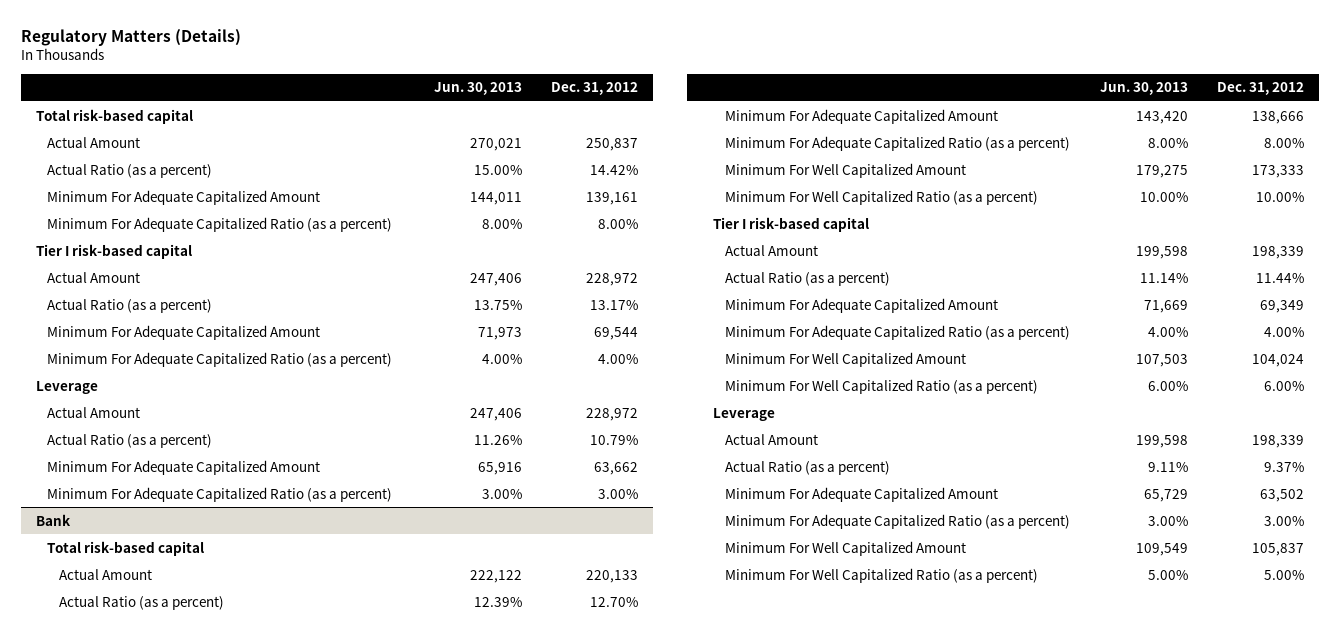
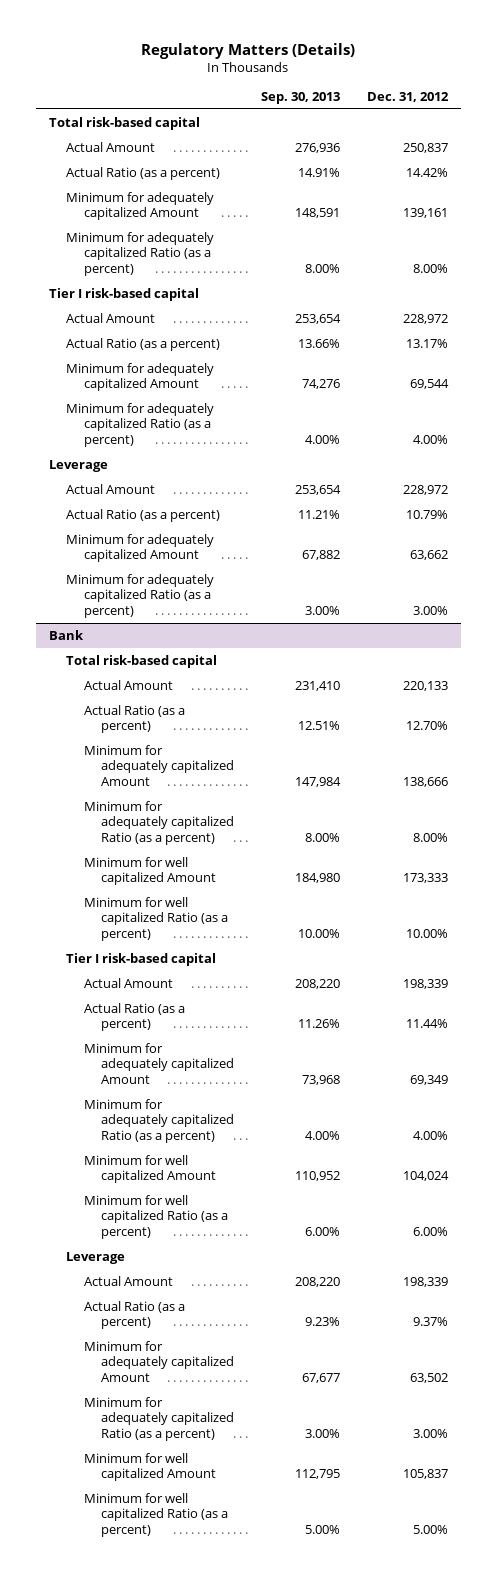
- | Jun. 30, 2013 | Dec. 31, 2012
+ | Sep. 30, 2013 | Dec. 31, 2012
- Minimum For Adequate Capitalized Amount | 144,011 | 139,161
- Minimum For Adequate Capitalized Ratio (as a percent) | 8.00% | 8.00%
+ Minimum for adequately capitalized Amount | 148,591 | 139,161
+ Minimum for adequately capitalized Ratio (as a percent) | 8.00% | 8.00%
- Minimum For Adequate Capitalized Amount | 71,973 | 69,544
- Minimum For Adequate Capitalized Ratio (as a percent) | 4.00% | 4.00%
+ Minimum for adequately capitalized Amount | 74,276 | 69,544
+ Minimum for adequately capitalized Ratio (as a percent) | 4.00% | 4.00%
- Minimum For Adequate Capitalized Amount | 65,916 | 63,662
- Minimum For Adequate Capitalized Ratio (as a percent) | 3.00% | 3.00%
+ Minimum for adequately capitalized Amount | 67,882 | 63,662
+ Minimum for adequately capitalized Ratio (as a percent) | 3.00% | 3.00%
@ Bank
- Minimum For Adequate Capitalized Amount | 143,420 | 138,666
- Minimum For Adequate Capitalized Ratio (as a percent) | 8.00% | 8.00%
- Minimum For Well Capitalized Amount | 179,275 | 173,333
- Minimum For Well Capitalized Ratio (as a percent) | 10.00% | 10.00%
+ Minimum for adequately capitalized Amount | 147,984 | 138,666
+ Minimum for adequately capitalized Ratio (as a percent) | 8.00% | 8.00%
+ Minimum for well capitalized Amount | 184,980 | 173,333
+ Minimum for well capitalized Ratio (as a percent) | 10.00% | 10.00%
- Minimum For Adequate Capitalized Amount | 71,669 | 69,349
- Minimum For Adequate Capitalized Ratio (as a percent) | 4.00% | 4.00%
- Minimum For Well Capitalized Amount | 107,503 | 104,024
- Minimum For Well Capitalized Ratio (as a percent) | 6.00% | 6.00%
+ Minimum for adequately capitalized Amount | 73,968 | 69,349
+ Minimum for adequately capitalized Ratio (as a percent) | 4.00% | 4.00%
+ Minimum for well capitalized Amount | 110,952 | 104,024
+ Minimum for well capitalized Ratio (as a percent) | 6.00% | 6.00%
- Minimum For Adequate Capitalized Amount | 65,729 | 63,502
- Minimum For Adequate Capitalized Ratio (as a percent) | 3.00% | 3.00%
- Minimum For Well Capitalized Amount | 109,549 | 105,837
- Minimum For Well Capitalized Ratio (as a percent) | 5.00% | 5.00%
+ Minimum for adequately capitalized Amount | 67,677 | 63,502
+ Minimum for adequately capitalized Ratio (as a percent) | 3.00% | 3.00%
+ Minimum for well capitalized Amount | 112,795 | 105,837
+ Minimum for well capitalized Ratio (as a percent) | 5.00% | 5.00%

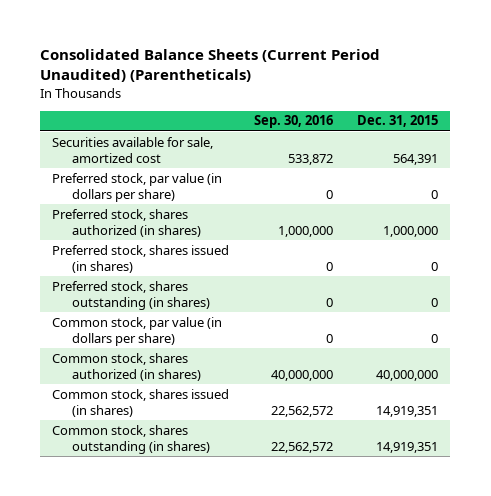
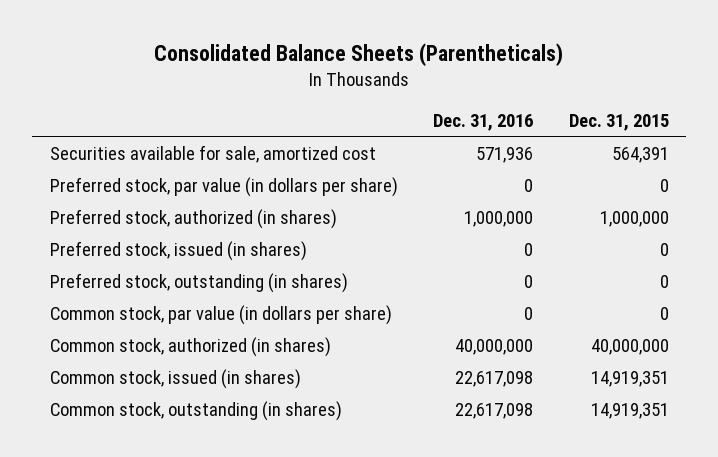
- Consolidated Balance Sheets (Current Period Unaudited) (Parentheticals)
+ Consolidated Balance Sheets (Parentheticals)
- | Sep. 30, 2016 | Dec. 31, 2015
+ | Dec. 31, 2016 | Dec. 31, 2015
- Preferred stock, shares authorized (in shares) | 1,000,000 | 1,000,000
- Preferred stock, shares issued (in shares) | 0 | 0
- Preferred stock, shares outstanding (in shares) | 0 | 0
+ Preferred stock, authorized (in shares) | 1,000,000 | 1,000,000
+ Preferred stock, issued (in shares) | 0 | 0
+ Preferred stock, outstanding (in shares) | 0 | 0
- Common stock, shares authorized (in shares) | 40,000,000 | 40,000,000
- Common stock, shares issued (in shares) | 22,562,572 | 14,919,351
- Common stock, shares outstanding (in shares) | 22,562,572 | 14,919,351
+ Common stock, authorized (in shares) | 40,000,000 | 40,000,000
+ Common stock, issued (in shares) | 22,617,098 | 14,919,351
+ Common stock, outstanding (in shares) | 22,617,098 | 14,919,351

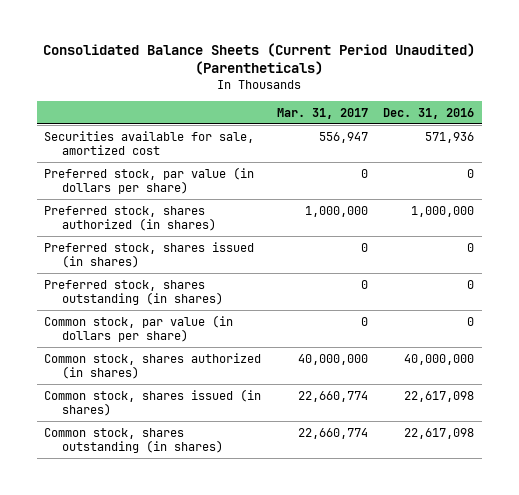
- Consolidated Balance Sheets (Parentheticals)
+ Consolidated Balance Sheets (Current Period Unaudited) (Parentheticals)
- | Dec. 31, 2016 | Dec. 31, 2015
+ | Mar. 31, 2017 | Dec. 31, 2016
- Preferred stock, authorized (in shares) | 1,000,000 | 1,000,000
- Preferred stock, issued (in shares) | 0 | 0
- Preferred stock, outstanding (in shares) | 0 | 0
+ Preferred stock, shares authorized (in shares) | 1,000,000 | 1,000,000
+ Preferred stock, shares issued (in shares) | 0 | 0
+ Preferred stock, shares outstanding (in shares) | 0 | 0
- Common stock, authorized (in shares) | 40,000,000 | 40,000,000
- Common stock, issued (in shares) | 22,617,098 | 14,919,351
- Common stock, outstanding (in shares) | 22,617,098 | 14,919,351
+ Common stock, shares authorized (in shares) | 40,000,000 | 40,000,000
+ Common stock, shares issued (in shares) | 22,660,774 | 22,617,098
+ Common stock, shares outstanding (in shares) | 22,660,774 | 22,617,098

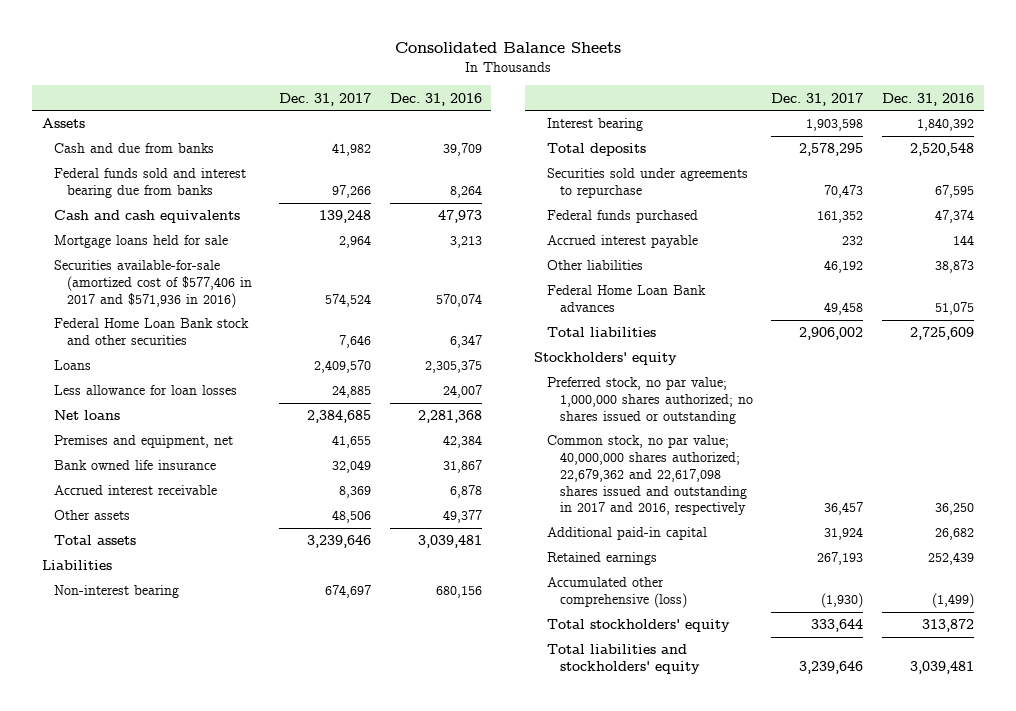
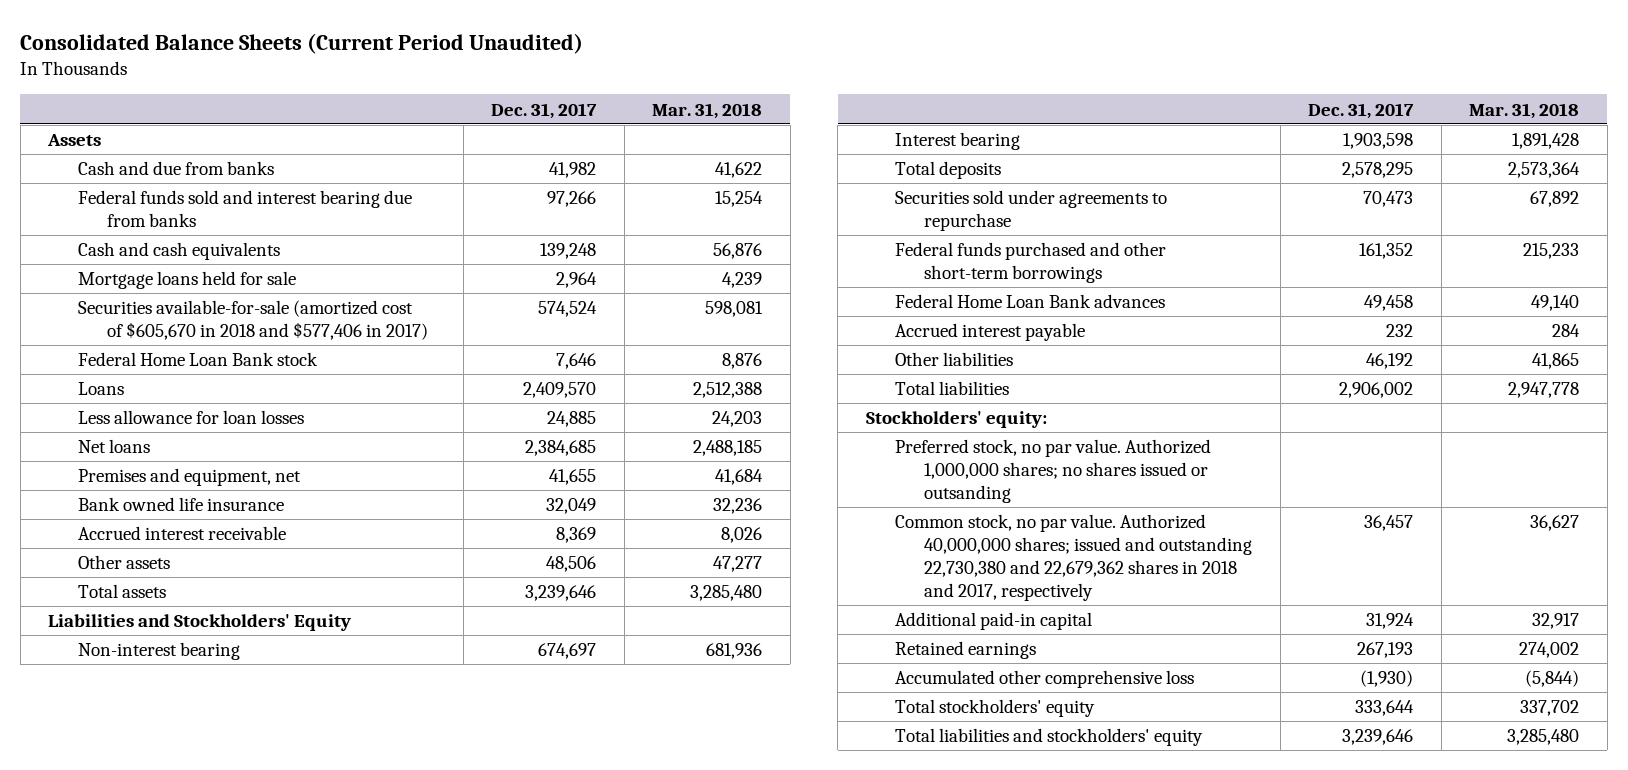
- Consolidated Balance Sheets
+ Consolidated Balance Sheets (Current Period Unaudited)
- | Dec. 31, 2017 | Dec. 31, 2016
+ | Dec. 31, 2017 | Mar. 31, 2018
- Securities available-for-sale (amortized cost of $577,406 in 2017 and $571,936 in 2016) | 574,524 | 570,074
- Federal Home Loan Bank stock and other securities | 7,646 | 6,347
+ Securities available-for-sale (amortized cost of $605,670 in 2018 and $577,406 in 2017) | 574,524 | 598,081
+ Federal Home Loan Bank stock | 7,646 | 8,876
- Liabilities
+ Liabilities and Stockholders' Equity
- Federal funds purchased | 161,352 | 47,374
+ Federal funds purchased and other short-term borrowings | 161,352 | 215,233
moved up: Federal Home Loan Bank advances | 49,458 | 49,140
- Stockholders' equity
- Preferred stock, no par value; 1,000,000 shares authorized; no shares issued or outstanding
- Common stock, no par value; 40,000,000 shares authorized; 22,679,362 and 22,617,098 shares issued and outstanding in 2017 and 2016, respectively | 36,457 | 36,250
+ Stockholders' equity:
+ Preferred stock, no par value. Authorized 1,000,000 shares; no shares issued or outsanding
+ Common stock, no par value. Authorized 40,000,000 shares; issued and outstanding 22,730,380 and 22,679,362 shares in 2018 and 2017, respectively | 36,457 | 36,627
- Accumulated other comprehensive (loss) | (1,930) | (1,499)
+ Accumulated other comprehensive loss | (1,930) | (5,844)

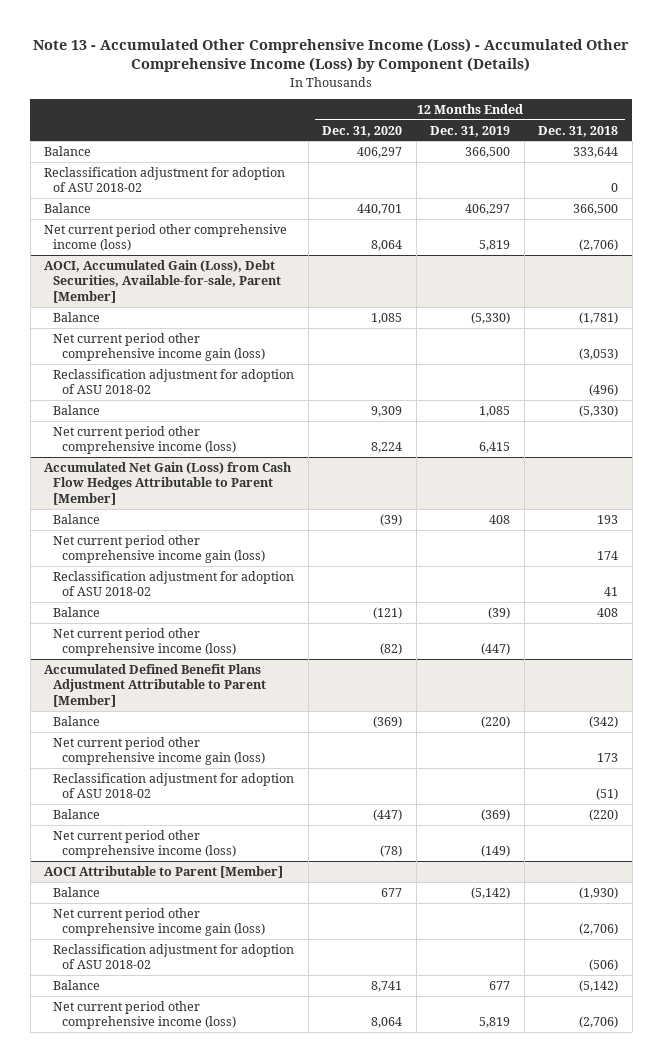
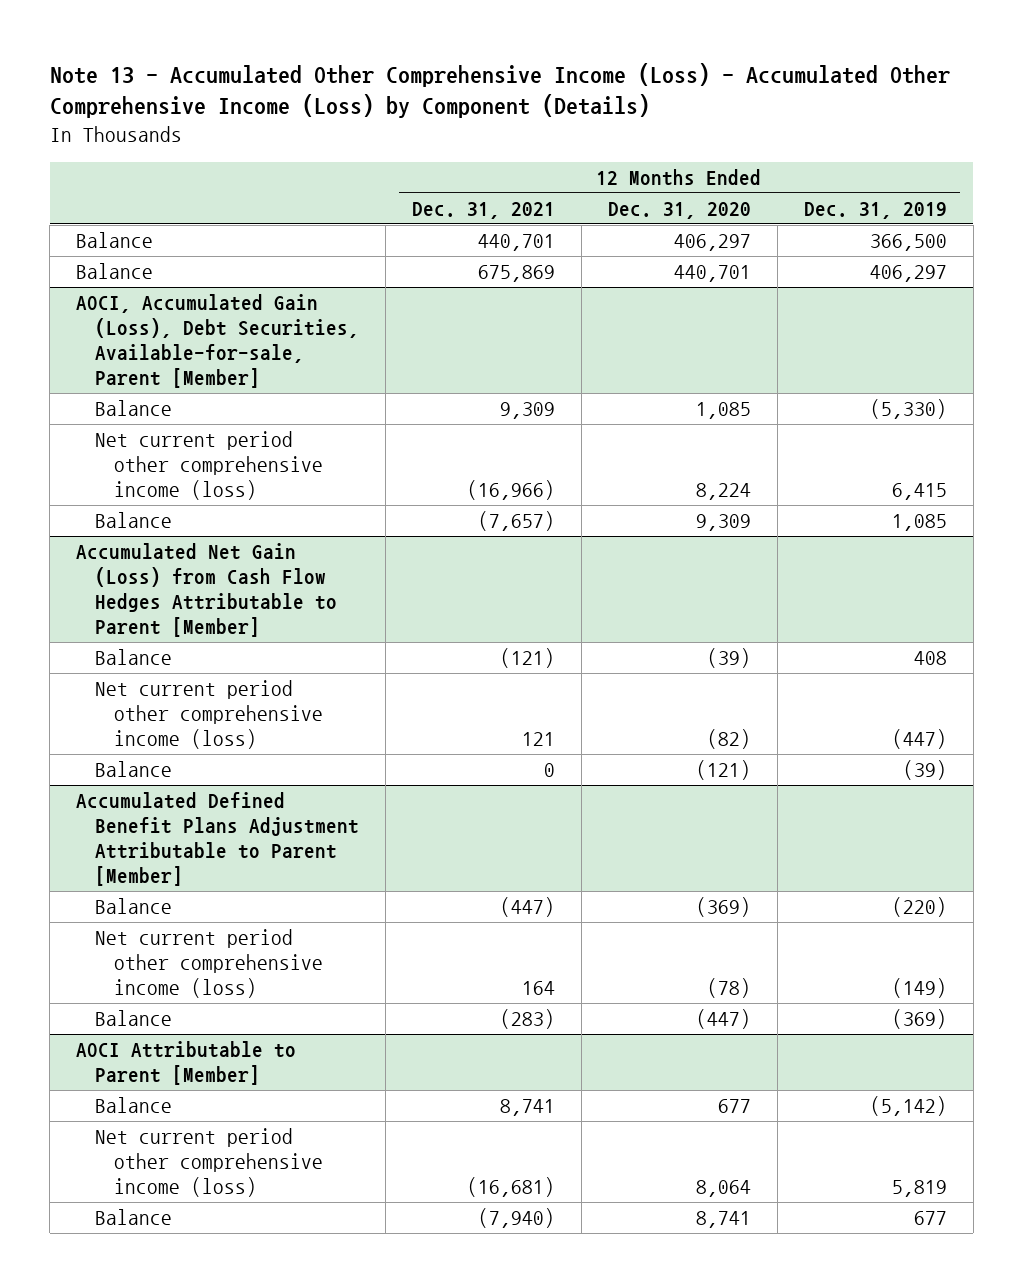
- | 12 Months Ended Dec. 31, 2020 | 12 Months Ended Dec. 31, 2019 | 12 Months Ended Dec. 31, 2018
+ | 12 Months Ended Dec. 31, 2021 | 12 Months Ended Dec. 31, 2020 | 12 Months Ended Dec. 31, 2019
- Reclassification adjustment for adoption of ASU 2018-02 | | | 0
- Net current period other comprehensive income (loss) | 8,064 | 5,819 | (2,706)
@ AOCI, Accumulated Gain (Loss), Debt Securities, Available-for-sale, Parent [Member]
- Net current period other comprehensive income gain (loss) | | | (3,053)
- Reclassification adjustment for adoption of ASU 2018-02 | | | (496)
moved down: Balance | (7,657) | 9,309 | 1,085
@ Accumulated Net Gain (Loss) from Cash Flow Hedges Attributable to Parent [Member]
- Net current period other comprehensive income gain (loss) | | | 174
- Reclassification adjustment for adoption of ASU 2018-02 | | | 41
moved down: Balance | 0 | (121) | (39)
@ Accumulated Defined Benefit Plans Adjustment Attributable to Parent [Member]
- Net current period other comprehensive income gain (loss) | | | 173
- Reclassification adjustment for adoption of ASU 2018-02 | | | (51)
moved down: Balance | (283) | (447) | (369)
@ AOCI Attributable to Parent [Member]
- Net current period other comprehensive income gain (loss) | | | (2,706)
- Reclassification adjustment for adoption of ASU 2018-02 | | | (506)
moved down: Balance | (7,940) | 8,741 | 677

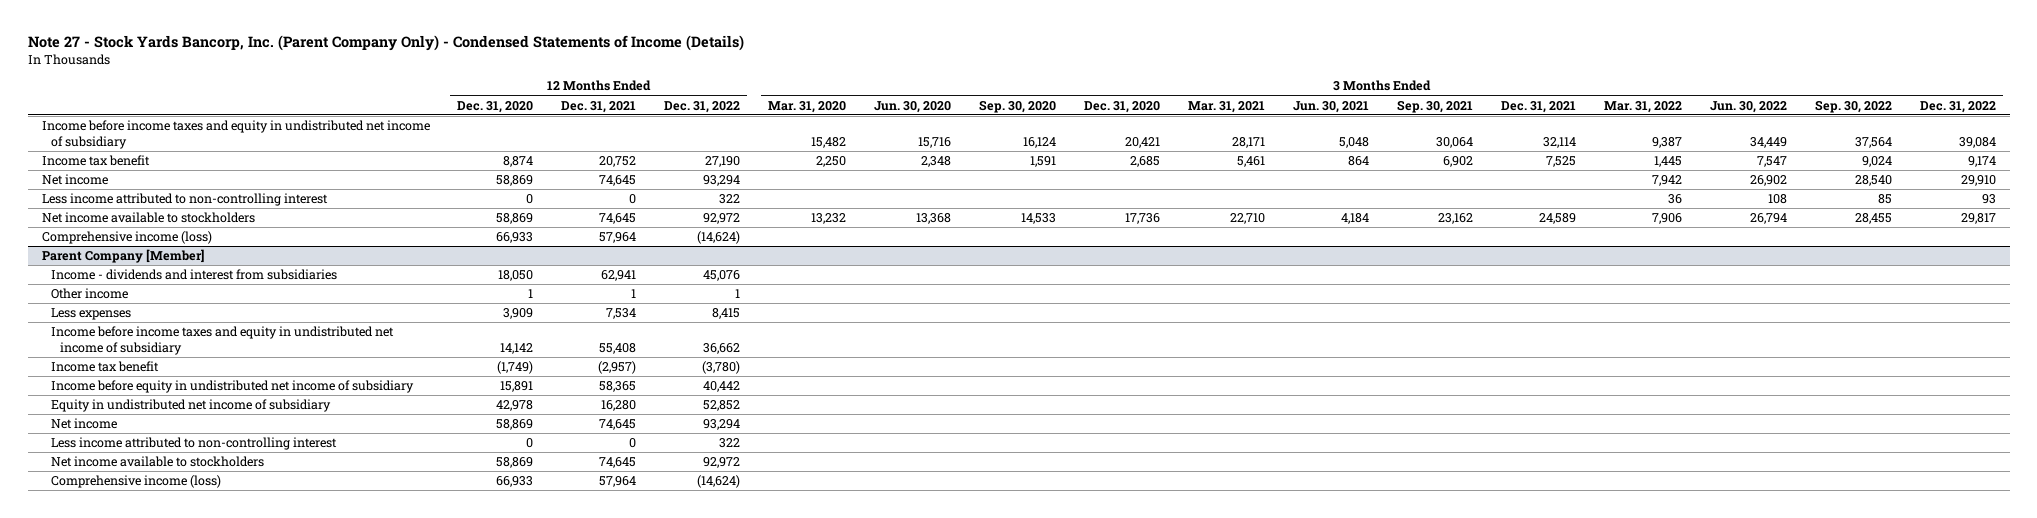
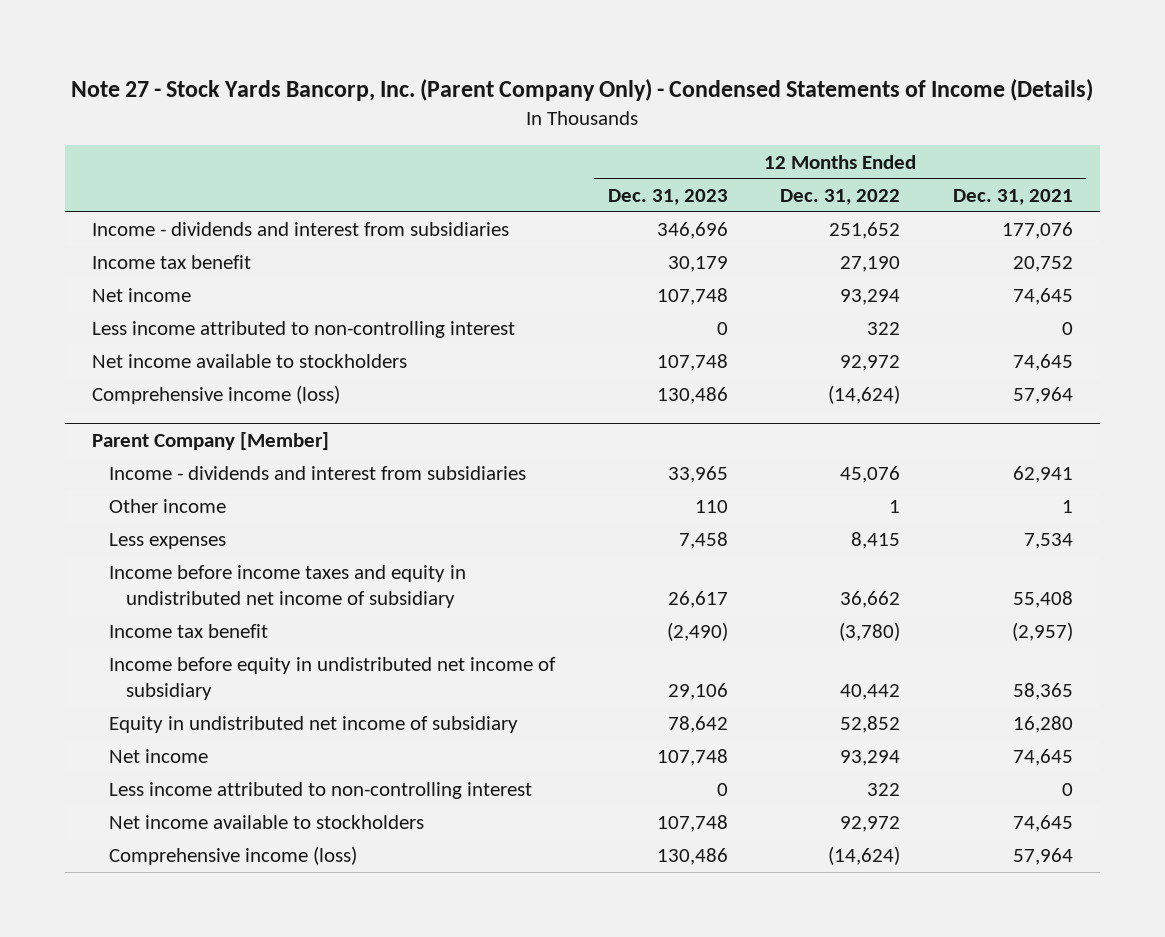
- | 12 Months Ended Dec. 31, 2020 | 12 Months Ended Dec. 31, 2021 | 12 Months Ended Dec. 31, 2022 | 3 Months Ended Mar. 31, 2020 | 3 Months Ended Jun. 30, 2020 | 3 Months Ended Sep. 30, 2020 | 3 Months Ended Dec. 31, 2020 | 3 Months Ended Mar. 31, 2021 | 3 Months Ended Jun. 30, 2021 | 3 Months Ended Sep. 30, 2021 | 3 Months Ended Dec. 31, 2021 | 3 Months Ended Mar. 31, 2022 | 3 Months Ended Jun. 30, 2022 | 3 Months Ended Sep. 30, 2022 | 3 Months Ended Dec. 31, 2022
+ | 12 Months Ended Dec. 31, 2023 | 12 Months Ended Dec. 31, 2022 | 12 Months Ended Dec. 31, 2021
- Income before income taxes and equity in undistributed net income of subsidiary | | | | 15,482 | 15,716 | 16,124 | 20,421 | 28,171 | 5,048 | 30,064 | 32,114 | 9,387 | 34,449 | 37,564 | 39,084
+ Income - dividends and interest from subsidiaries | 346,696 | 251,652 | 177,076

